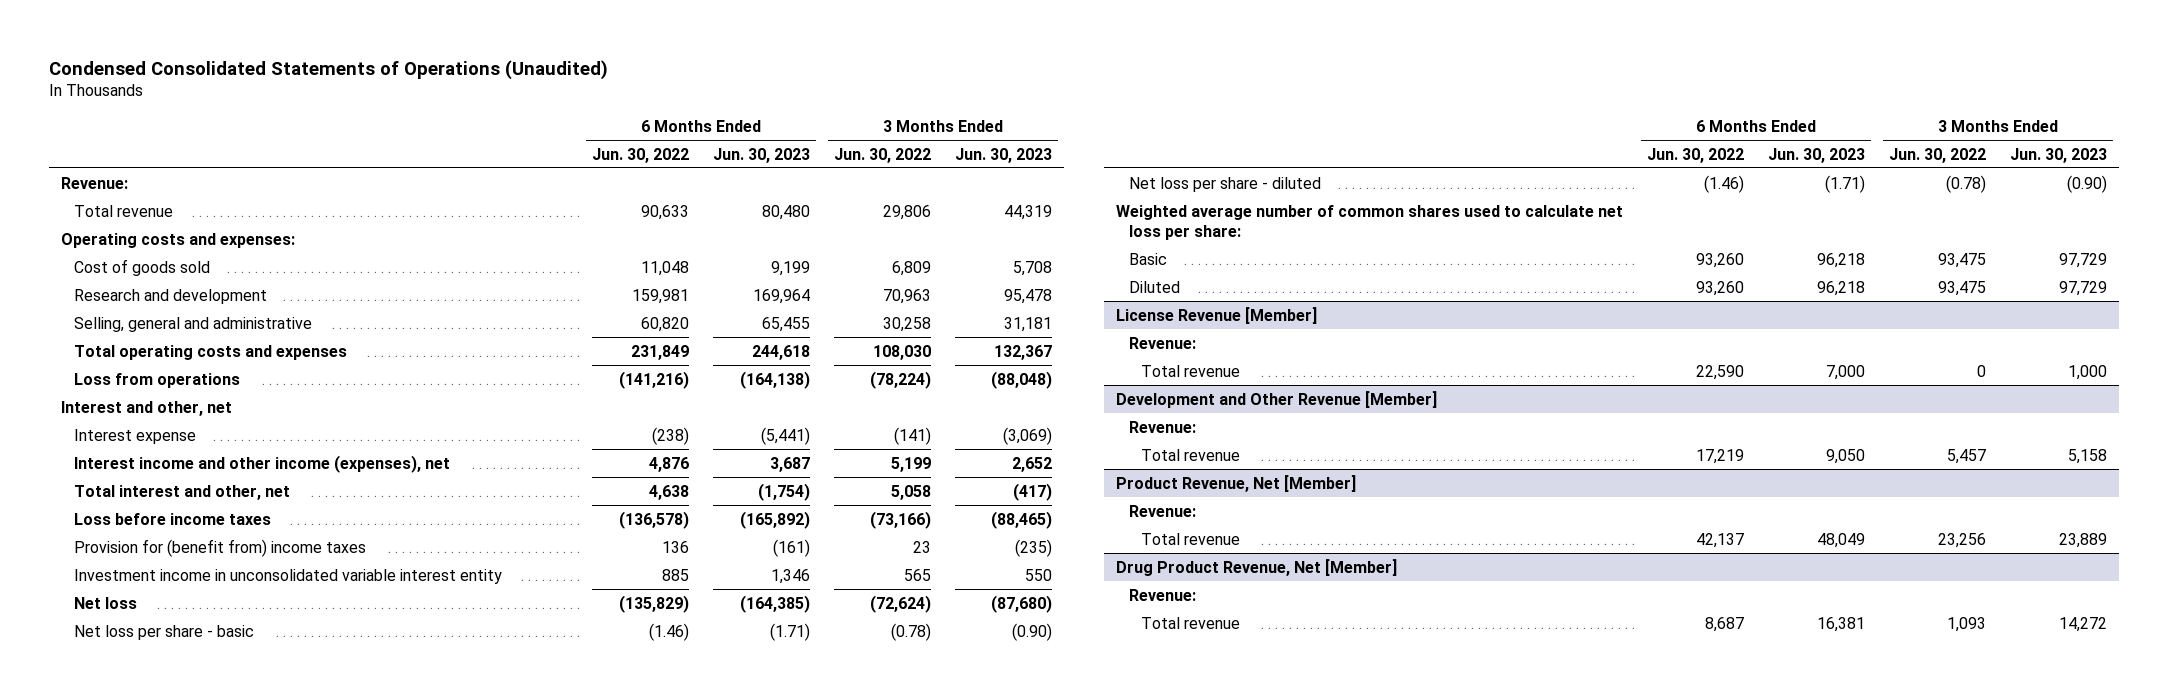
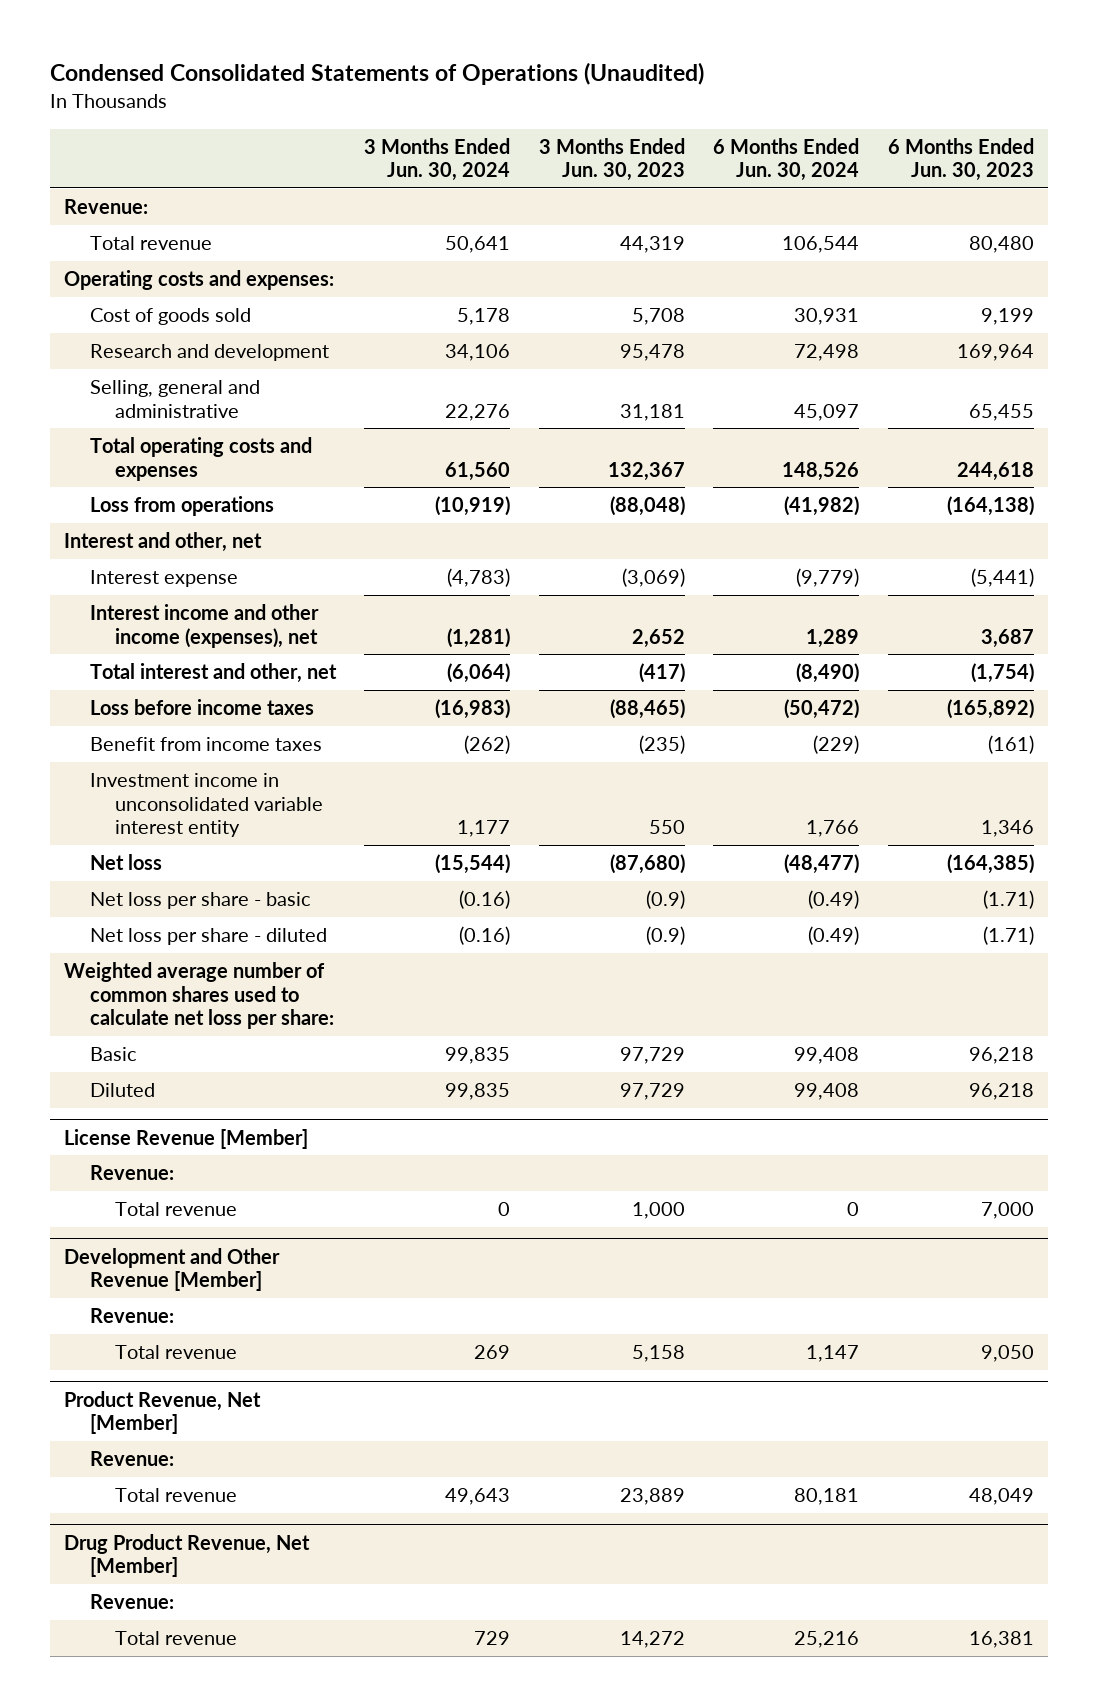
- | 6 Months Ended Jun. 30, 2022 | 6 Months Ended Jun. 30, 2023 | 3 Months Ended Jun. 30, 2022 | 3 Months Ended Jun. 30, 2023
+ | 3 Months Ended Jun. 30, 2024 | 3 Months Ended Jun. 30, 2023 | 6 Months Ended Jun. 30, 2024 | 6 Months Ended Jun. 30, 2023
- Provision for (benefit from) income taxes | 136 | (161) | 23 | (235)
+ Benefit from income taxes | (262) | (235) | (229) | (161)
- Net loss per share - basic | (1.46) | (1.71) | (0.78) | (0.90)
- Net loss per share - diluted | (1.46) | (1.71) | (0.78) | (0.90)
+ Net loss per share - basic | (0.16) | (0.9) | (0.49) | (1.71)
+ Net loss per share - diluted | (0.16) | (0.9) | (0.49) | (1.71)

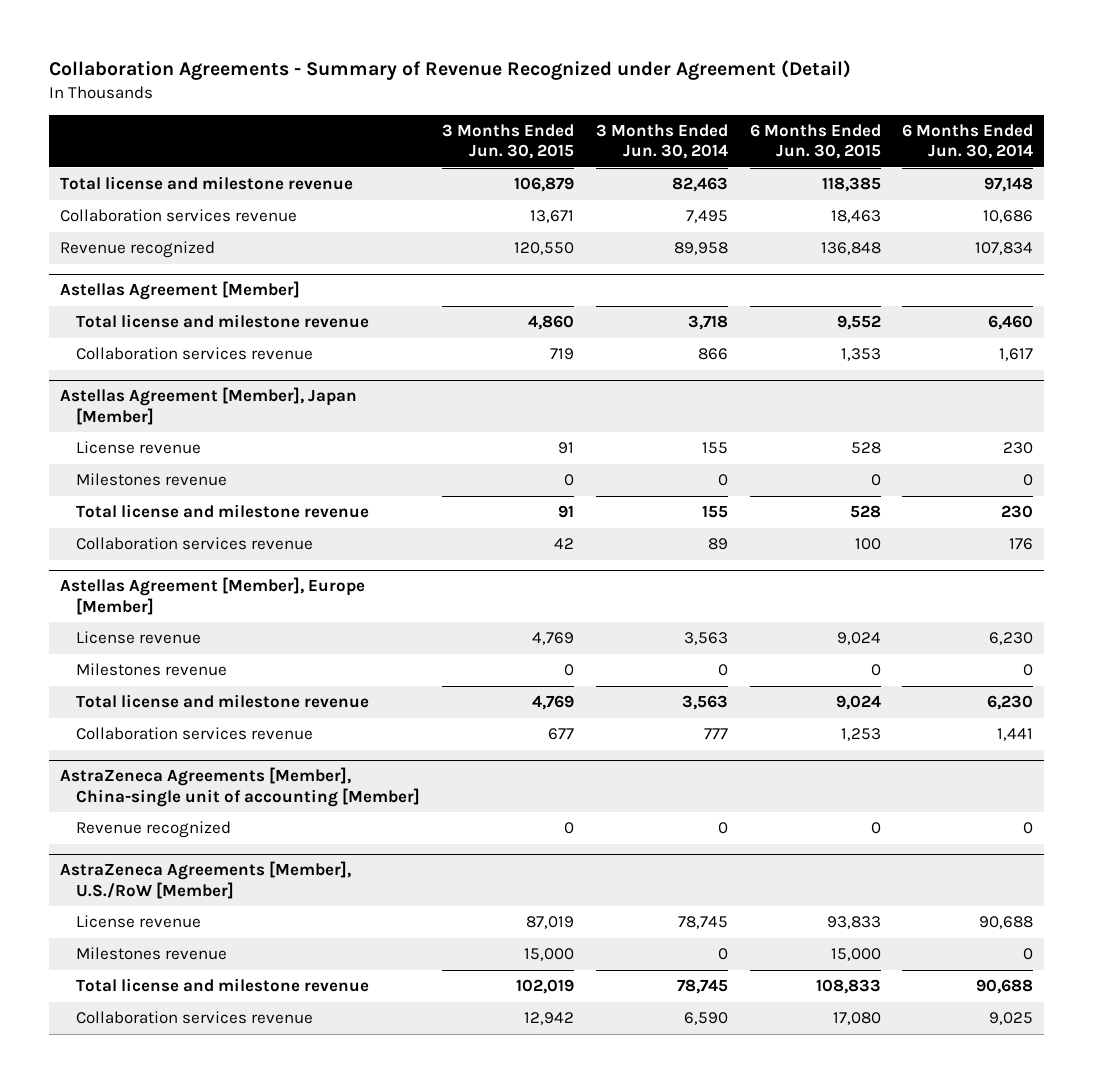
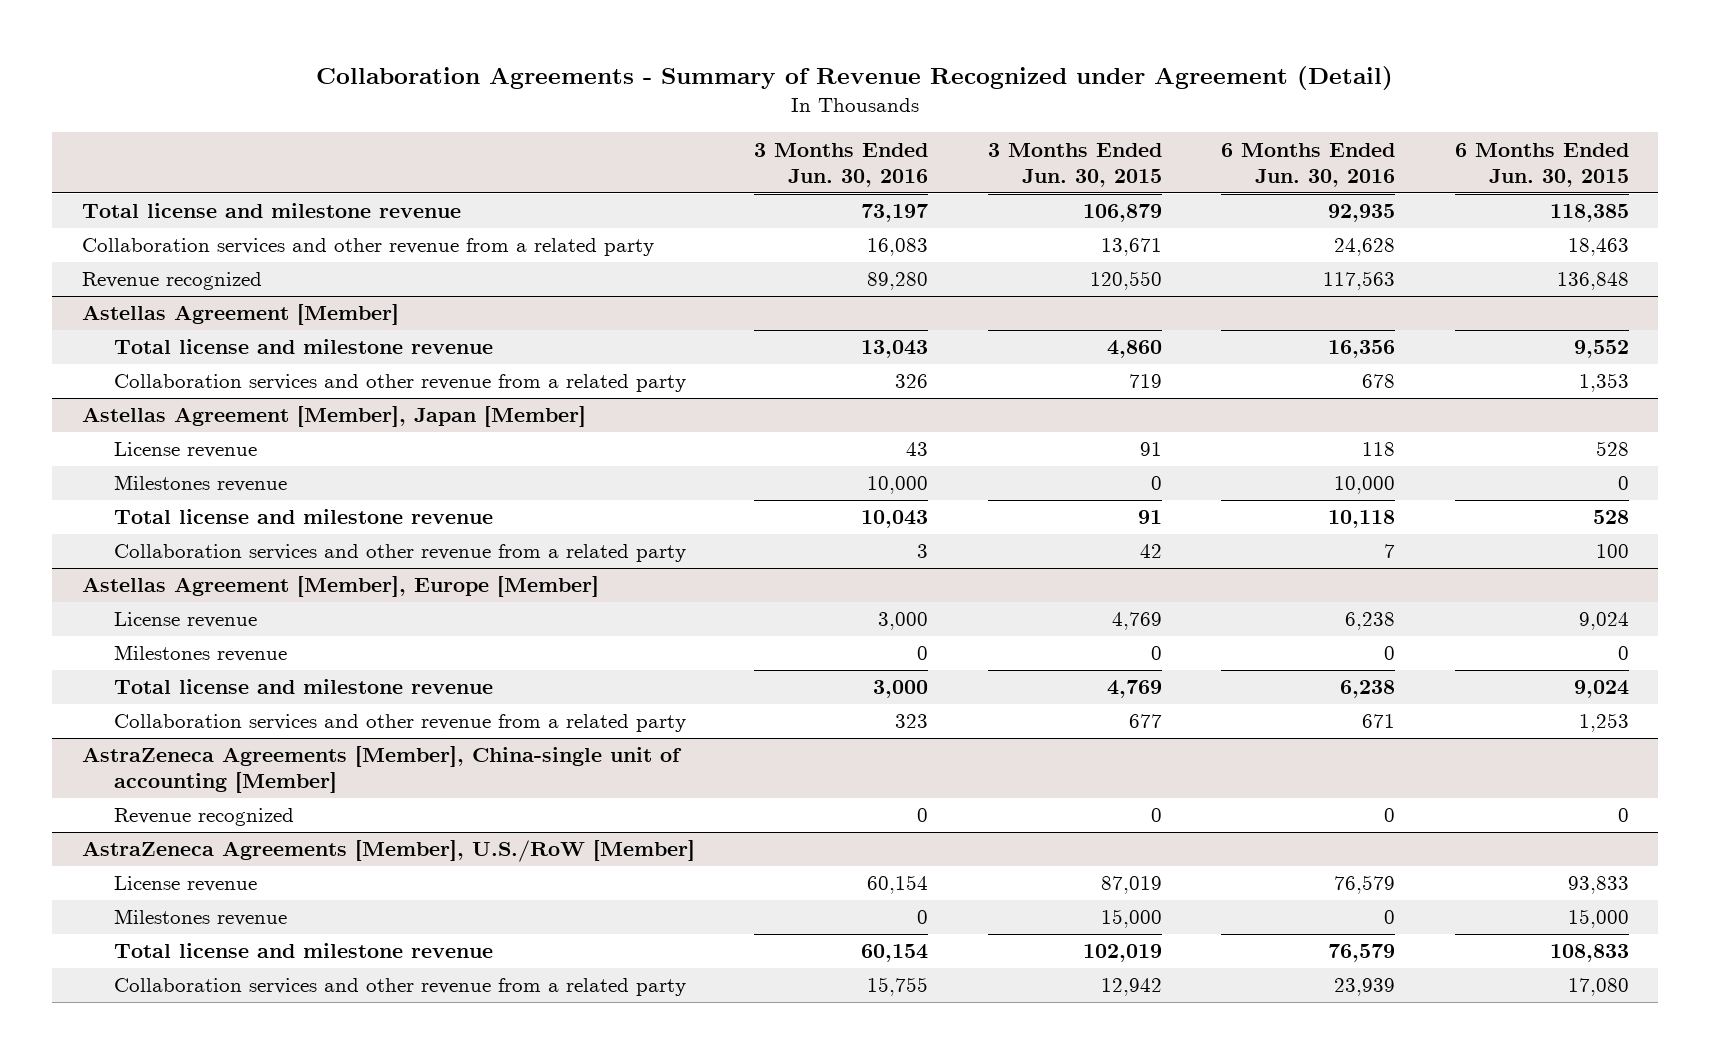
- | 3 Months Ended Jun. 30, 2015 | 3 Months Ended Jun. 30, 2014 | 6 Months Ended Jun. 30, 2015 | 6 Months Ended Jun. 30, 2014
+ | 3 Months Ended Jun. 30, 2016 | 3 Months Ended Jun. 30, 2015 | 6 Months Ended Jun. 30, 2016 | 6 Months Ended Jun. 30, 2015
- Collaboration services revenue | 13,671 | 7,495 | 18,463 | 10,686
+ Collaboration services and other revenue from a related party | 16,083 | 13,671 | 24,628 | 18,463
@ Astellas Agreement [Member]
- Collaboration services revenue | 719 | 866 | 1,353 | 1,617
+ Collaboration services and other revenue from a related party | 326 | 719 | 678 | 1,353
@ Astellas Agreement [Member], Japan [Member]
- Collaboration services revenue | 42 | 89 | 100 | 176
+ Collaboration services and other revenue from a related party | 3 | 42 | 7 | 100
@ Astellas Agreement [Member], Europe [Member]
- Collaboration services revenue | 677 | 777 | 1,253 | 1,441
+ Collaboration services and other revenue from a related party | 323 | 677 | 671 | 1,253
@ AstraZeneca Agreements [Member], U.S./RoW [Member]
- Collaboration services revenue | 12,942 | 6,590 | 17,080 | 9,025
+ Collaboration services and other revenue from a related party | 15,755 | 12,942 | 23,939 | 17,080

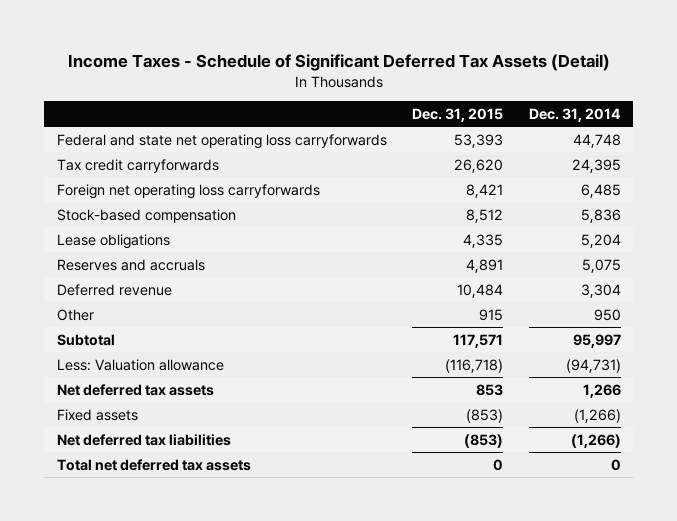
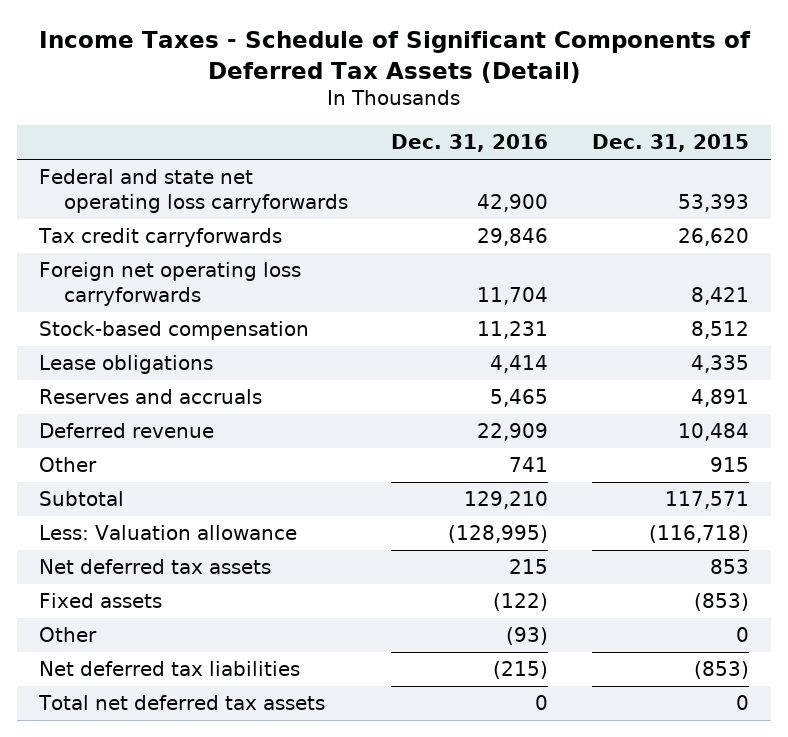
- Income Taxes - Schedule of Significant Deferred Tax Assets (Detail)
+ Income Taxes - Schedule of Significant Components of Deferred Tax Assets (Detail)
- | Dec. 31, 2015 | Dec. 31, 2014
+ | Dec. 31, 2016 | Dec. 31, 2015
+ Other | (93) | 0

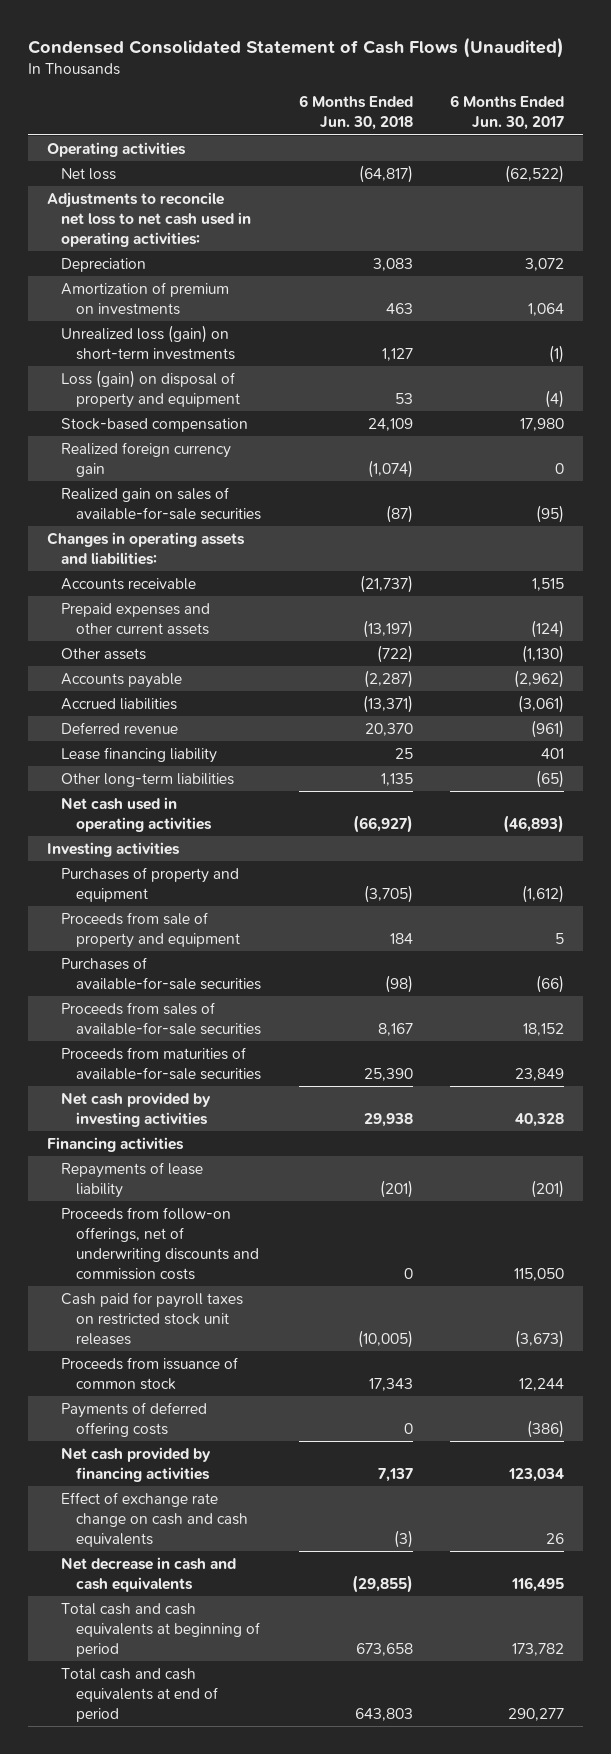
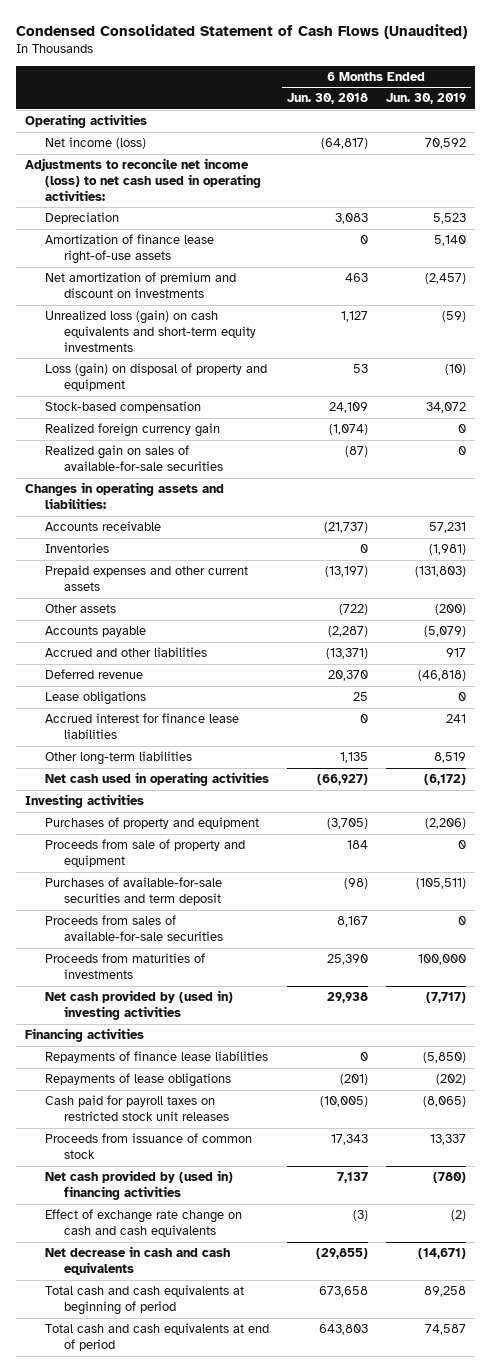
- | 6 Months Ended Jun. 30, 2018 | 6 Months Ended Jun. 30, 2017
+ | 6 Months Ended Jun. 30, 2018 | 6 Months Ended Jun. 30, 2019
- Net loss | (64,817) | (62,522)
- Adjustments to reconcile net loss to net cash used in operating activities:
+ Net income (loss) | (64,817) | 70,592
+ Adjustments to reconcile net income (loss) to net cash used in operating activities:
- Amortization of premium on investments | 463 | 1,064
- Unrealized loss (gain) on short-term investments | 1,127 | (1)
+ Amortization of finance lease right-of-use assets | 0 | 5,140
+ Net amortization of premium and discount on investments | 463 | (2,457)
+ Unrealized loss (gain) on cash equivalents and short-term equity investments | 1,127 | (59)
+ Inventories | 0 | (1,981)
- Accrued liabilities | (13,371) | (3,061)
+ Accrued and other liabilities | (13,371) | 917
- Lease financing liability | 25 | 401
+ Lease obligations | 25 | 0
+ Accrued interest for finance lease liabilities | 0 | 241
- Purchases of available-for-sale securities | (98) | (66)
+ Purchases of available-for-sale securities and term deposit | (98) | (105,511)
- Proceeds from maturities of available-for-sale securities | 25,390 | 23,849
- Net cash provided by investing activities | 29,938 | 40,328
+ Proceeds from maturities of investments | 25,390 | 100,000
+ Net cash provided by (used in) investing activities | 29,938 | (7,717)
- Repayments of lease liability | (201) | (201)
- Proceeds from follow-on offerings, net of underwriting discounts and commission costs | 0 | 115,050
+ Repayments of finance lease liabilities | 0 | (5,850)
+ Repayments of lease obligations | (201) | (202)
- Payments of deferred offering costs | 0 | (386)
- Net cash provided by financing activities | 7,137 | 123,034
+ Net cash provided by (used in) financing activities | 7,137 | (780)

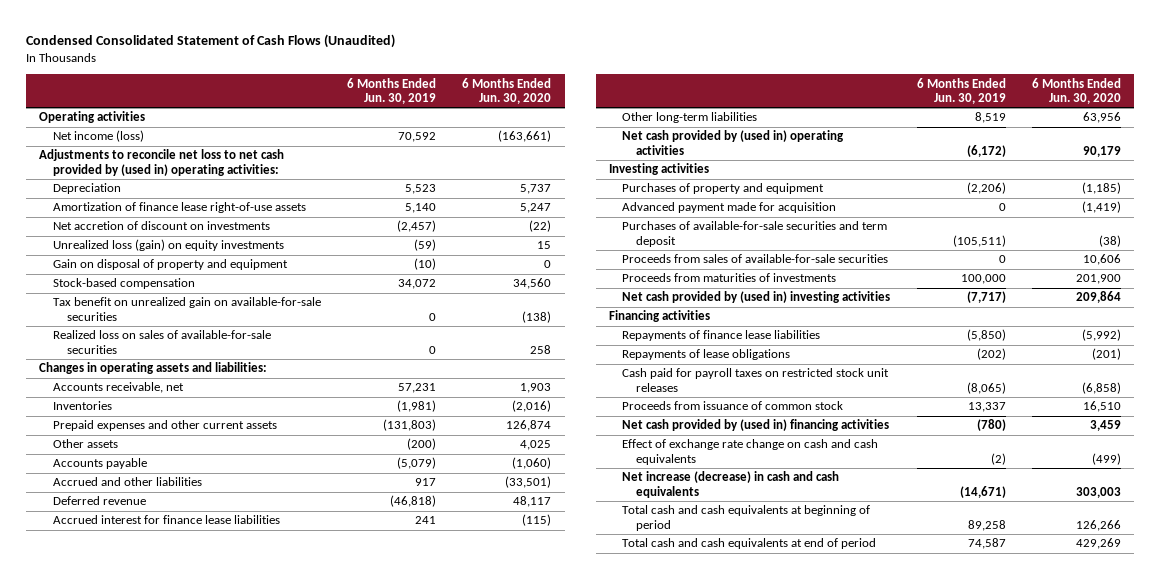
- | 6 Months Ended Jun. 30, 2018 | 6 Months Ended Jun. 30, 2019
+ | 6 Months Ended Jun. 30, 2019 | 6 Months Ended Jun. 30, 2020
- Adjustments to reconcile net income (loss) to net cash used in operating activities:
+ Adjustments to reconcile net loss to net cash provided by (used in) operating activities:
- Net amortization of premium and discount on investments | 463 | (2,457)
- Unrealized loss (gain) on cash equivalents and short-term equity investments | 1,127 | (59)
- Loss (gain) on disposal of property and equipment | 53 | (10)
+ Net accretion of discount on investments | (2,457) | (22)
+ Unrealized loss (gain) on equity investments | (59) | 15
+ Gain on disposal of property and equipment | (10) | 0
- Realized foreign currency gain | (1,074) | 0
- Realized gain on sales of available-for-sale securities | (87) | 0
+ Tax benefit on unrealized gain on available-for-sale securities | 0 | (138)
+ Realized loss on sales of available-for-sale securities | 0 | 258
- Accounts receivable | (21,737) | 57,231
+ Accounts receivable, net | 57,231 | 1,903
- Lease obligations | 25 | 0
- Net cash used in operating activities | (66,927) | (6,172)
+ Net cash provided by (used in) operating activities | (6,172) | 90,179
- Proceeds from sale of property and equipment | 184 | 0
+ Advanced payment made for acquisition | 0 | (1,419)
- Net decrease in cash and cash equivalents | (29,855) | (14,671)
+ Net increase (decrease) in cash and cash equivalents | (14,671) | 303,003

